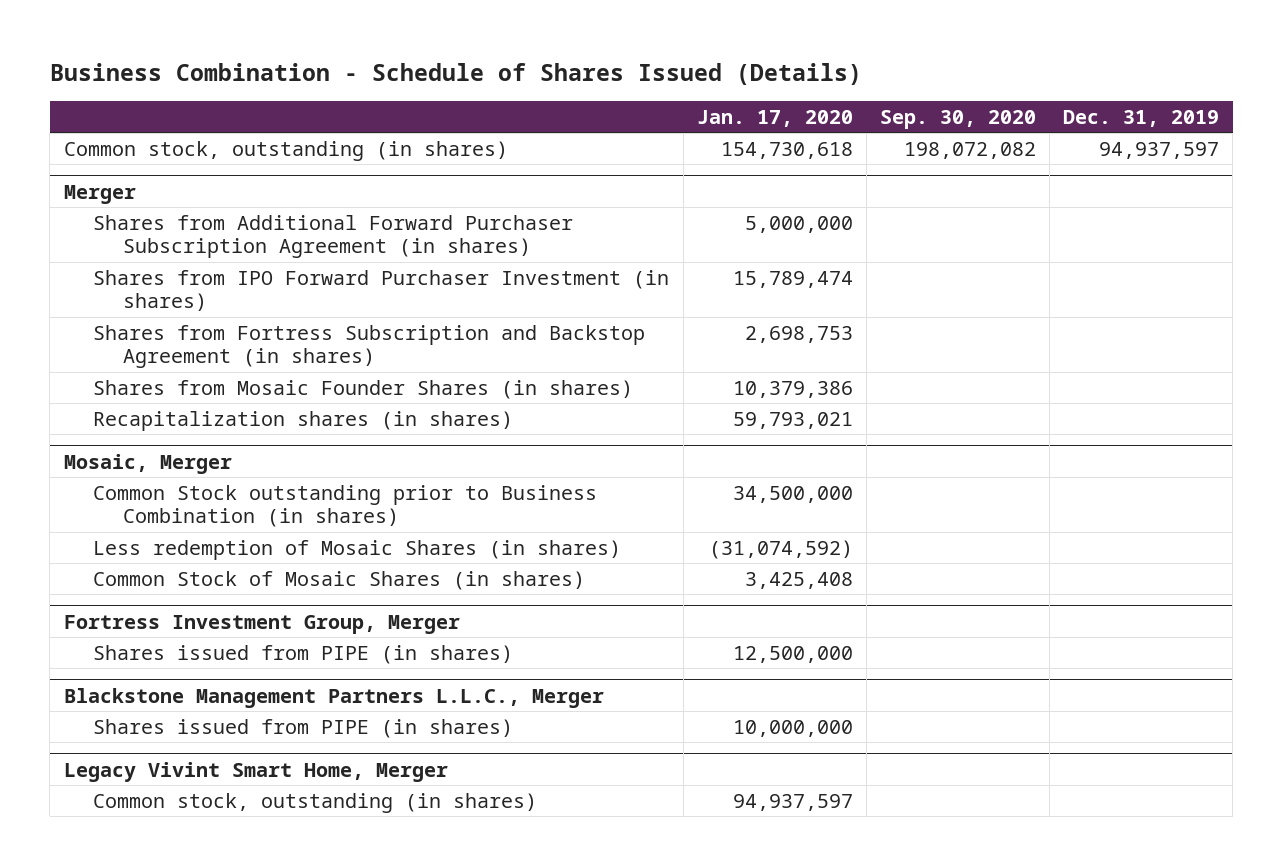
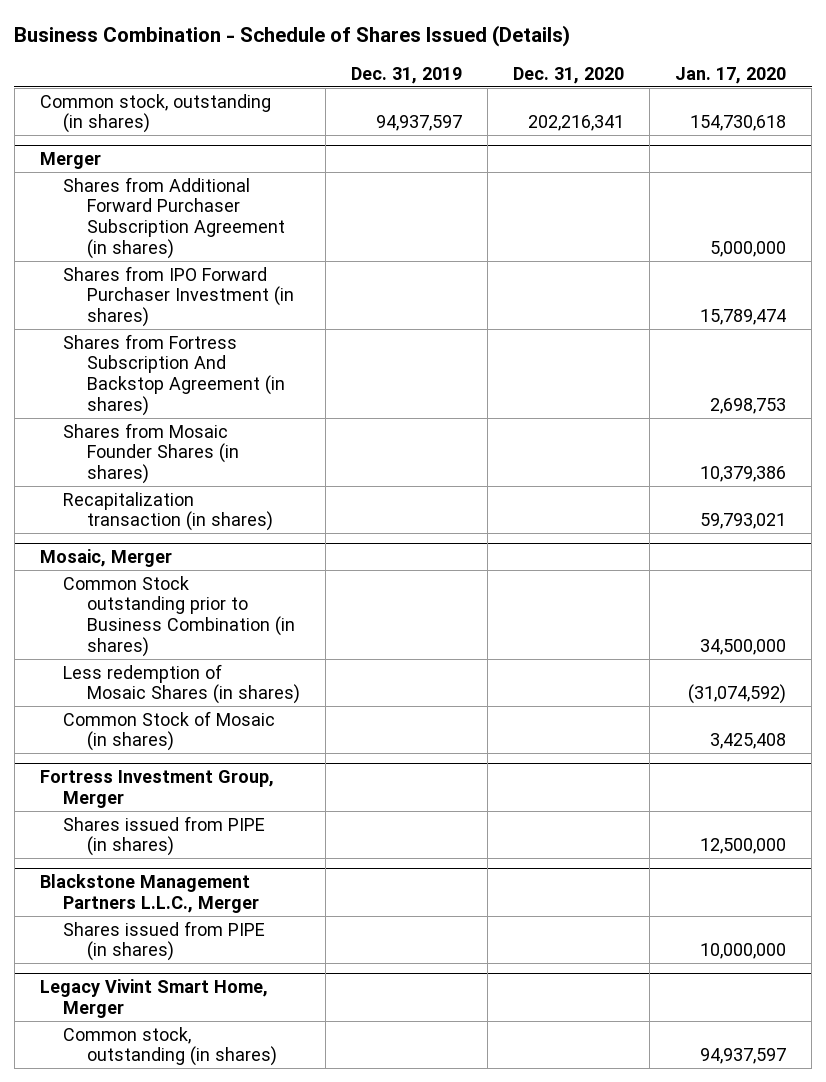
- | Jan. 17, 2020 | Sep. 30, 2020 | Dec. 31, 2019
+ | Dec. 31, 2019 | Dec. 31, 2020 | Jan. 17, 2020
@ Merger
- Shares from Fortress Subscription and Backstop Agreement (in shares) | 2,698,753 | |
+ Shares from Fortress Subscription And Backstop Agreement (in shares) | | | 2,698,753
- Recapitalization shares (in shares) | 59,793,021 | |
+ Recapitalization transaction (in shares) | | | 59,793,021
@ Mosaic, Merger
- Common Stock of Mosaic Shares (in shares) | 3,425,408 | |
+ Common Stock of Mosaic (in shares) | | | 3,425,408

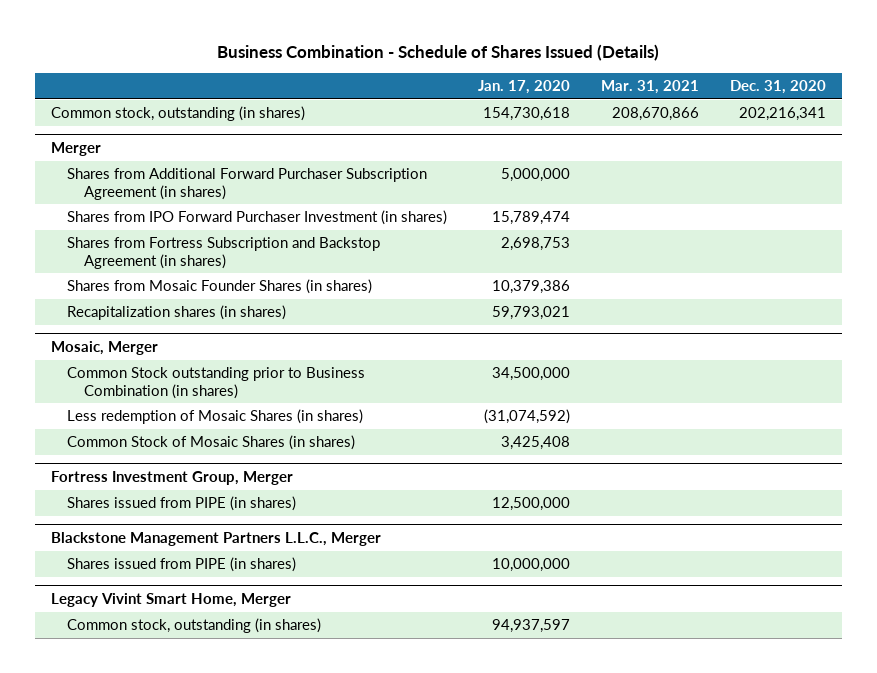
- | Dec. 31, 2019 | Dec. 31, 2020 | Jan. 17, 2020
+ | Jan. 17, 2020 | Mar. 31, 2021 | Dec. 31, 2020
@ Merger
- Shares from Fortress Subscription And Backstop Agreement (in shares) | | | 2,698,753
+ Shares from Fortress Subscription and Backstop Agreement (in shares) | 2,698,753 | |
- Recapitalization transaction (in shares) | | | 59,793,021
+ Recapitalization shares (in shares) | 59,793,021 | |
@ Mosaic, Merger
- Common Stock of Mosaic (in shares) | | | 3,425,408
+ Common Stock of Mosaic Shares (in shares) | 3,425,408 | |

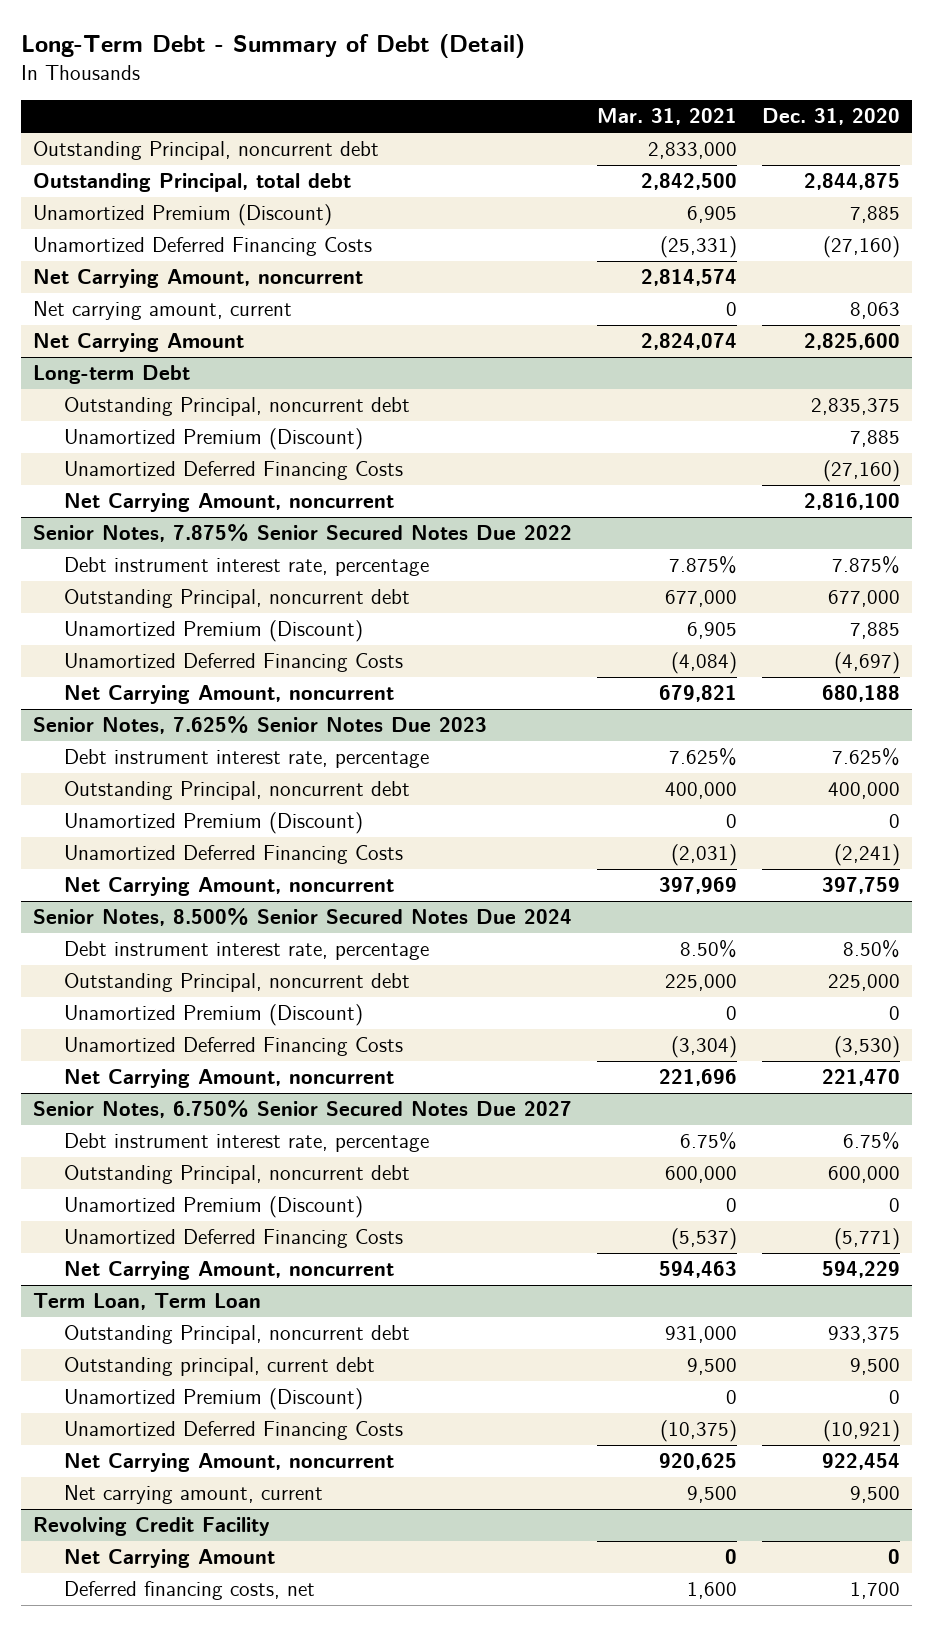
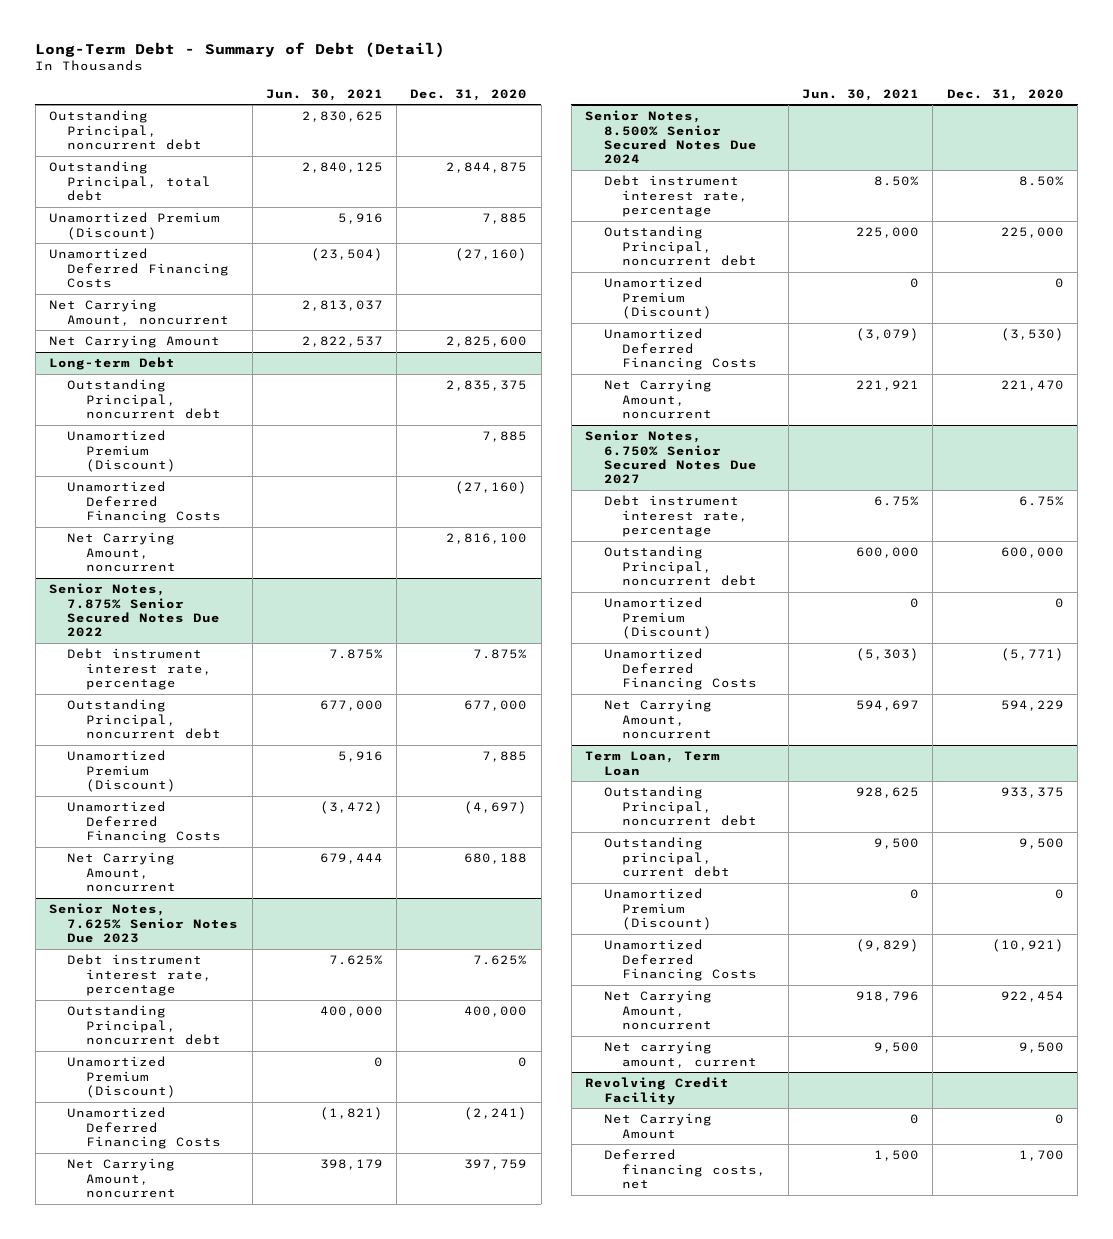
- | Mar. 31, 2021 | Dec. 31, 2020
+ | Jun. 30, 2021 | Dec. 31, 2020
- Net carrying amount, current | 0 | 8,063

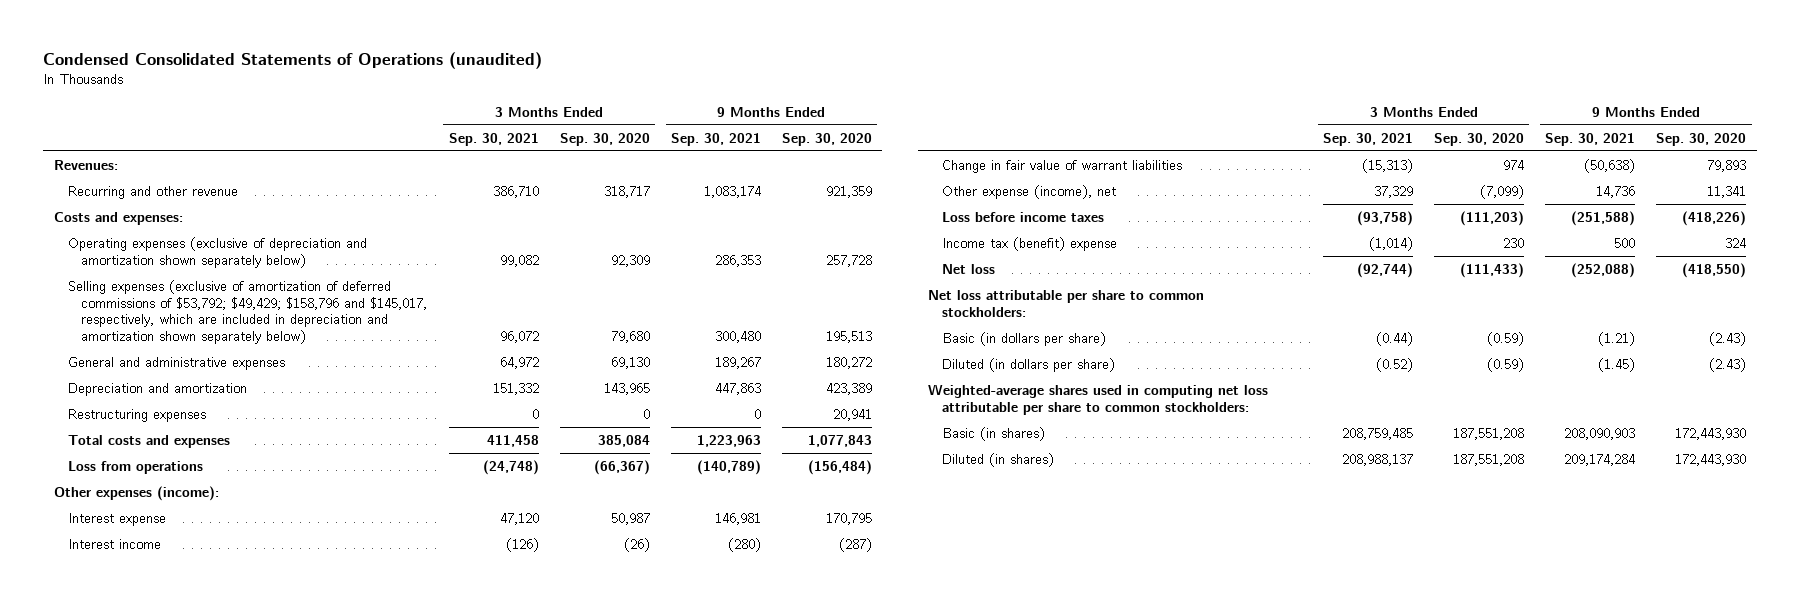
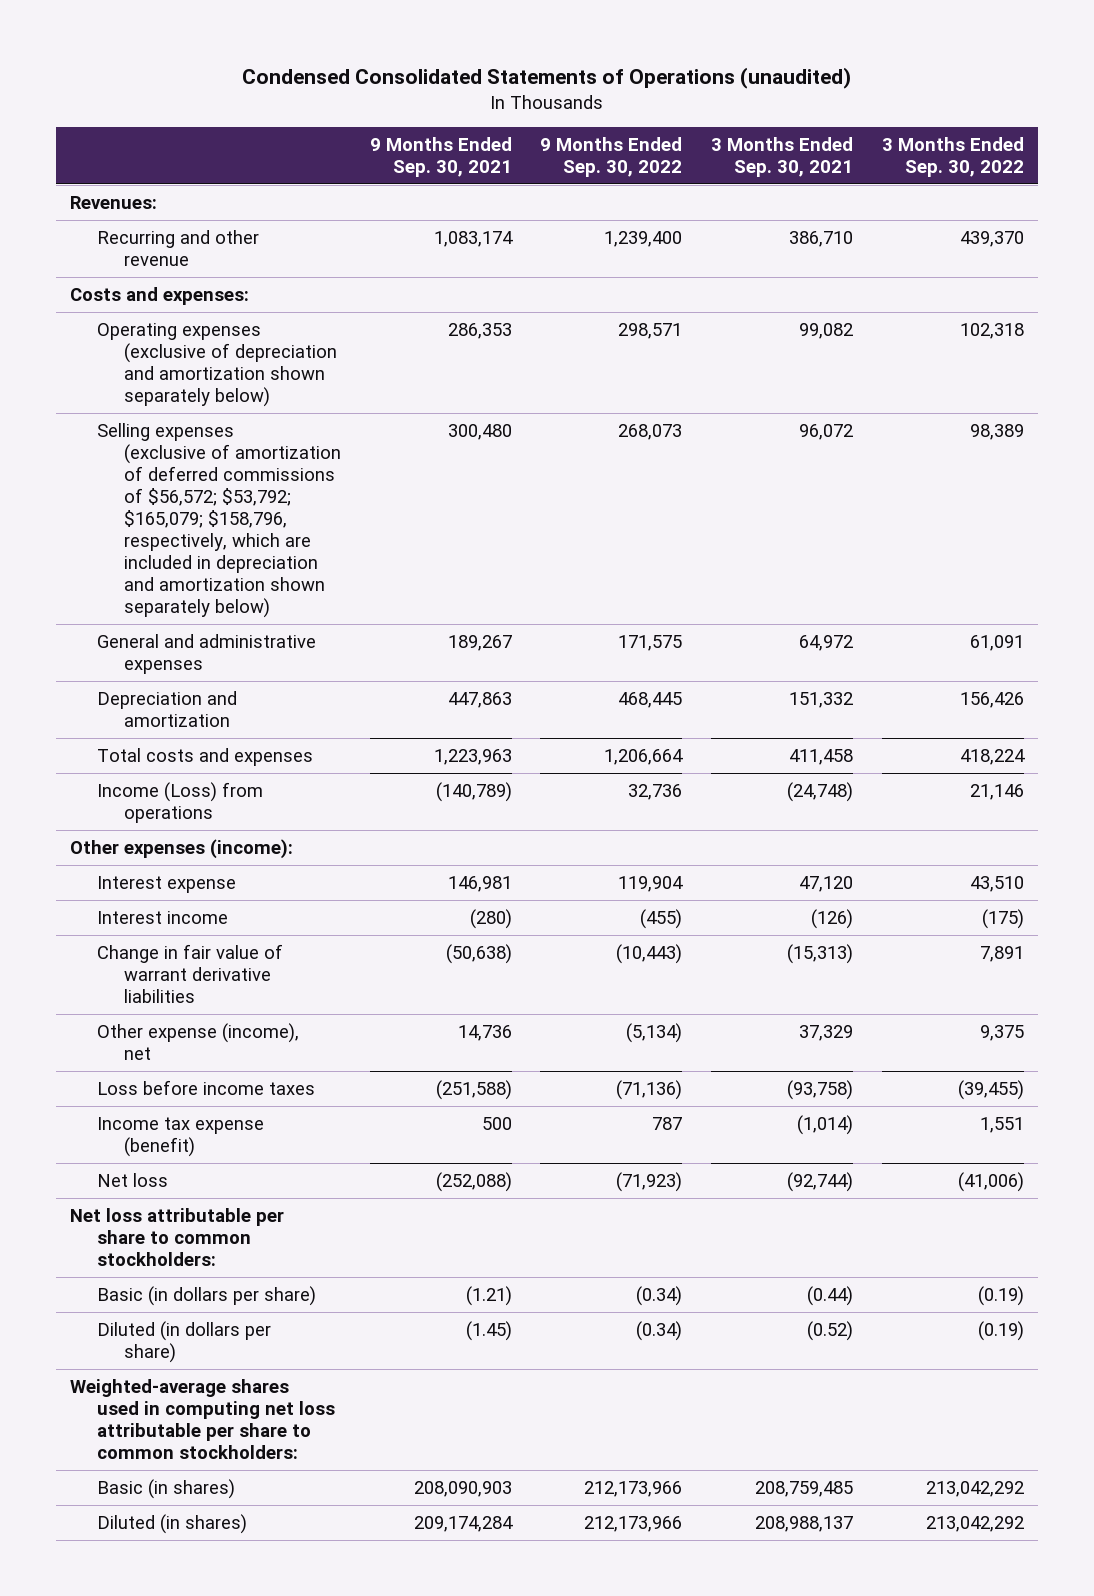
- | 3 Months Ended Sep. 30, 2021 | 3 Months Ended Sep. 30, 2020 | 9 Months Ended Sep. 30, 2021 | 9 Months Ended Sep. 30, 2020
+ | 9 Months Ended Sep. 30, 2021 | 9 Months Ended Sep. 30, 2022 | 3 Months Ended Sep. 30, 2021 | 3 Months Ended Sep. 30, 2022
- Selling expenses (exclusive of amortization of deferred commissions of $53,792; $49,429; $158,796 and $145,017, respectively, which are included in depreciation and amortization shown separately below) | 96,072 | 79,680 | 300,480 | 195,513
+ Selling expenses (exclusive of amortization of deferred commissions of $56,572; $53,792; $165,079; $158,796, respectively, which are included in depreciation and amortization shown separately below) | 300,480 | 268,073 | 96,072 | 98,389
- Restructuring expenses | 0 | 0 | 0 | 20,941
- Loss from operations | (24,748) | (66,367) | (140,789) | (156,484)
+ Income (Loss) from operations | (140,789) | 32,736 | (24,748) | 21,146
- Change in fair value of warrant liabilities | (15,313) | 974 | (50,638) | 79,893
+ Change in fair value of warrant derivative liabilities | (50,638) | (10,443) | (15,313) | 7,891
- Income tax (benefit) expense | (1,014) | 230 | 500 | 324
+ Income tax expense (benefit) | 500 | 787 | (1,014) | 1,551

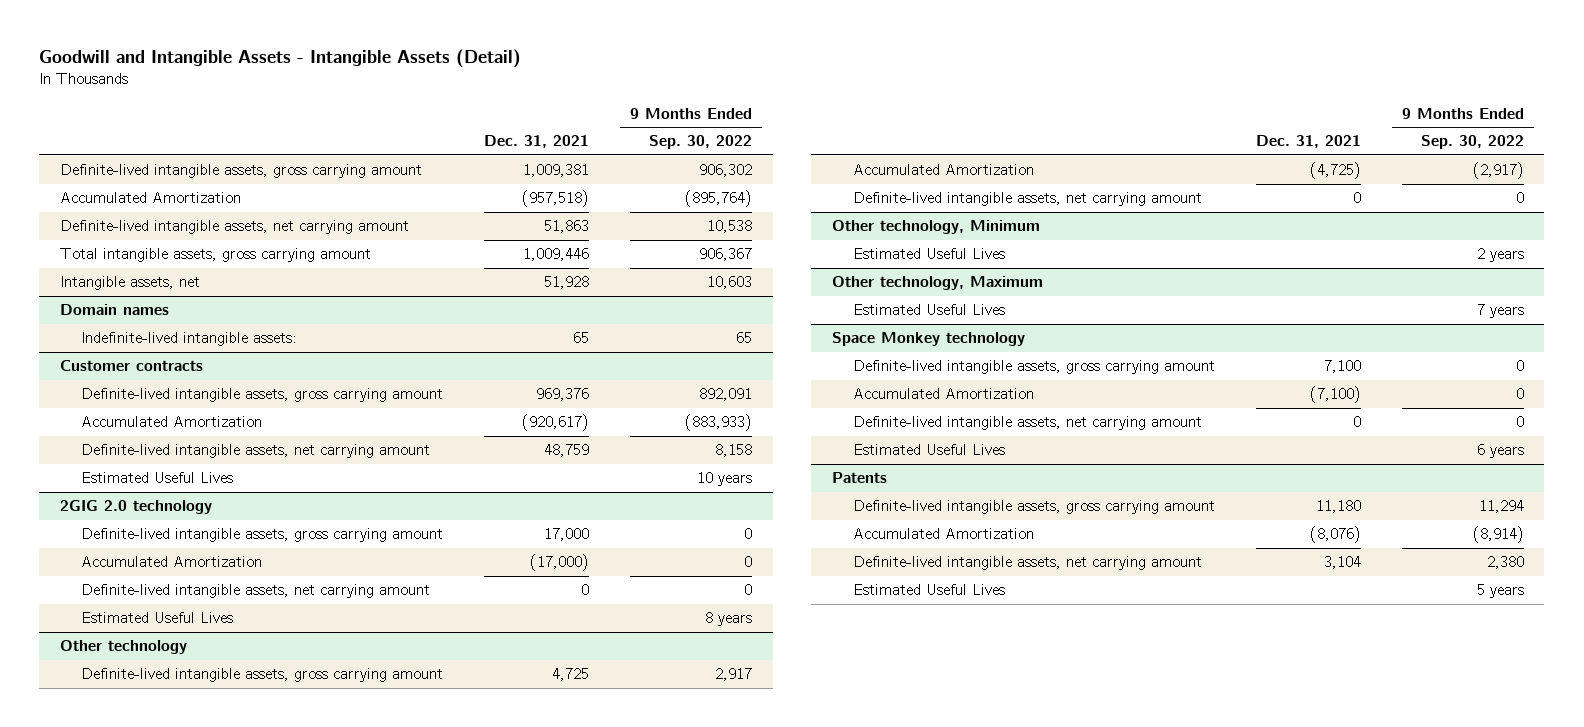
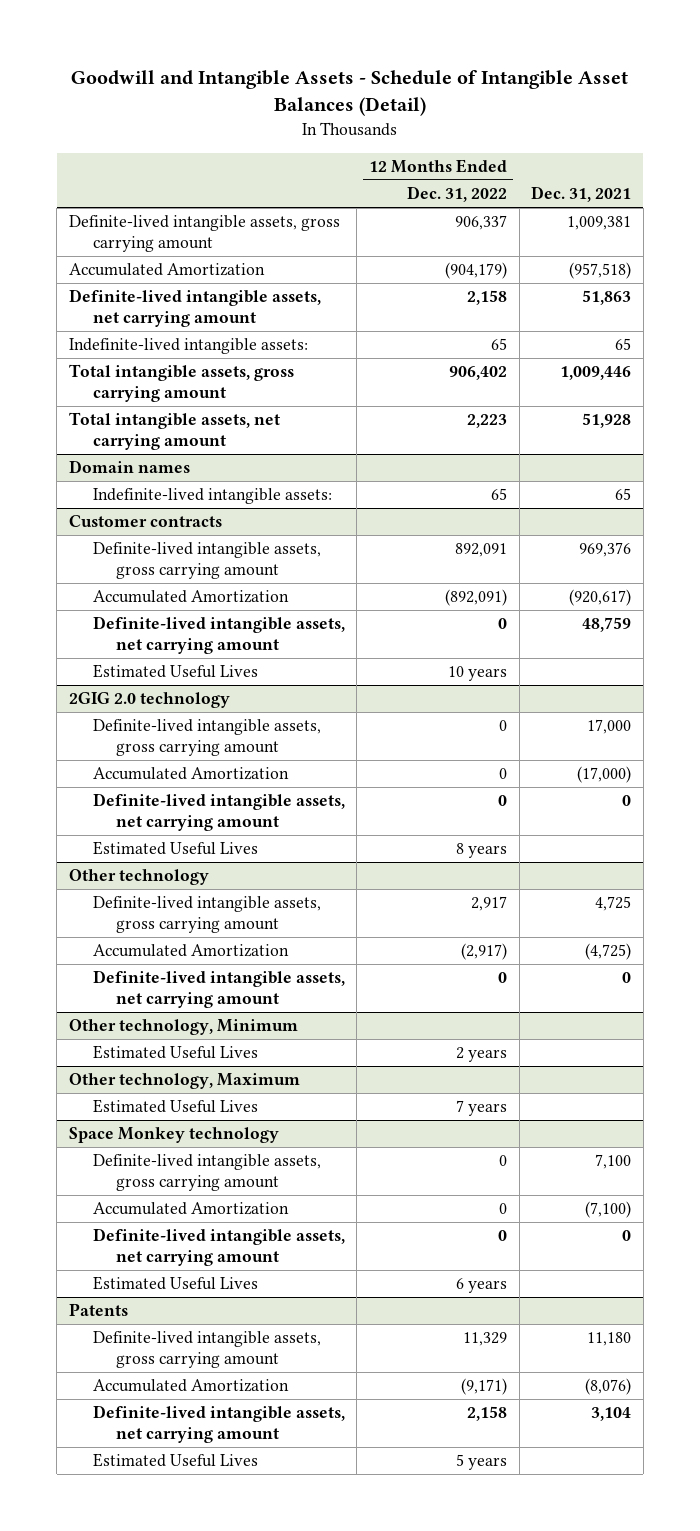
- Goodwill and Intangible Assets - Intangible Assets (Detail)
+ Goodwill and Intangible Assets - Schedule of Intangible Asset Balances (Detail)
- | Dec. 31, 2021 | 9 Months Ended Sep. 30, 2022
+ | 12 Months Ended Dec. 31, 2022 | Dec. 31, 2021
+ Indefinite-lived intangible assets: | 65 | 65
- Intangible assets, net | 51,928 | 10,603
+ Total intangible assets, net carrying amount | 2,223 | 51,928

